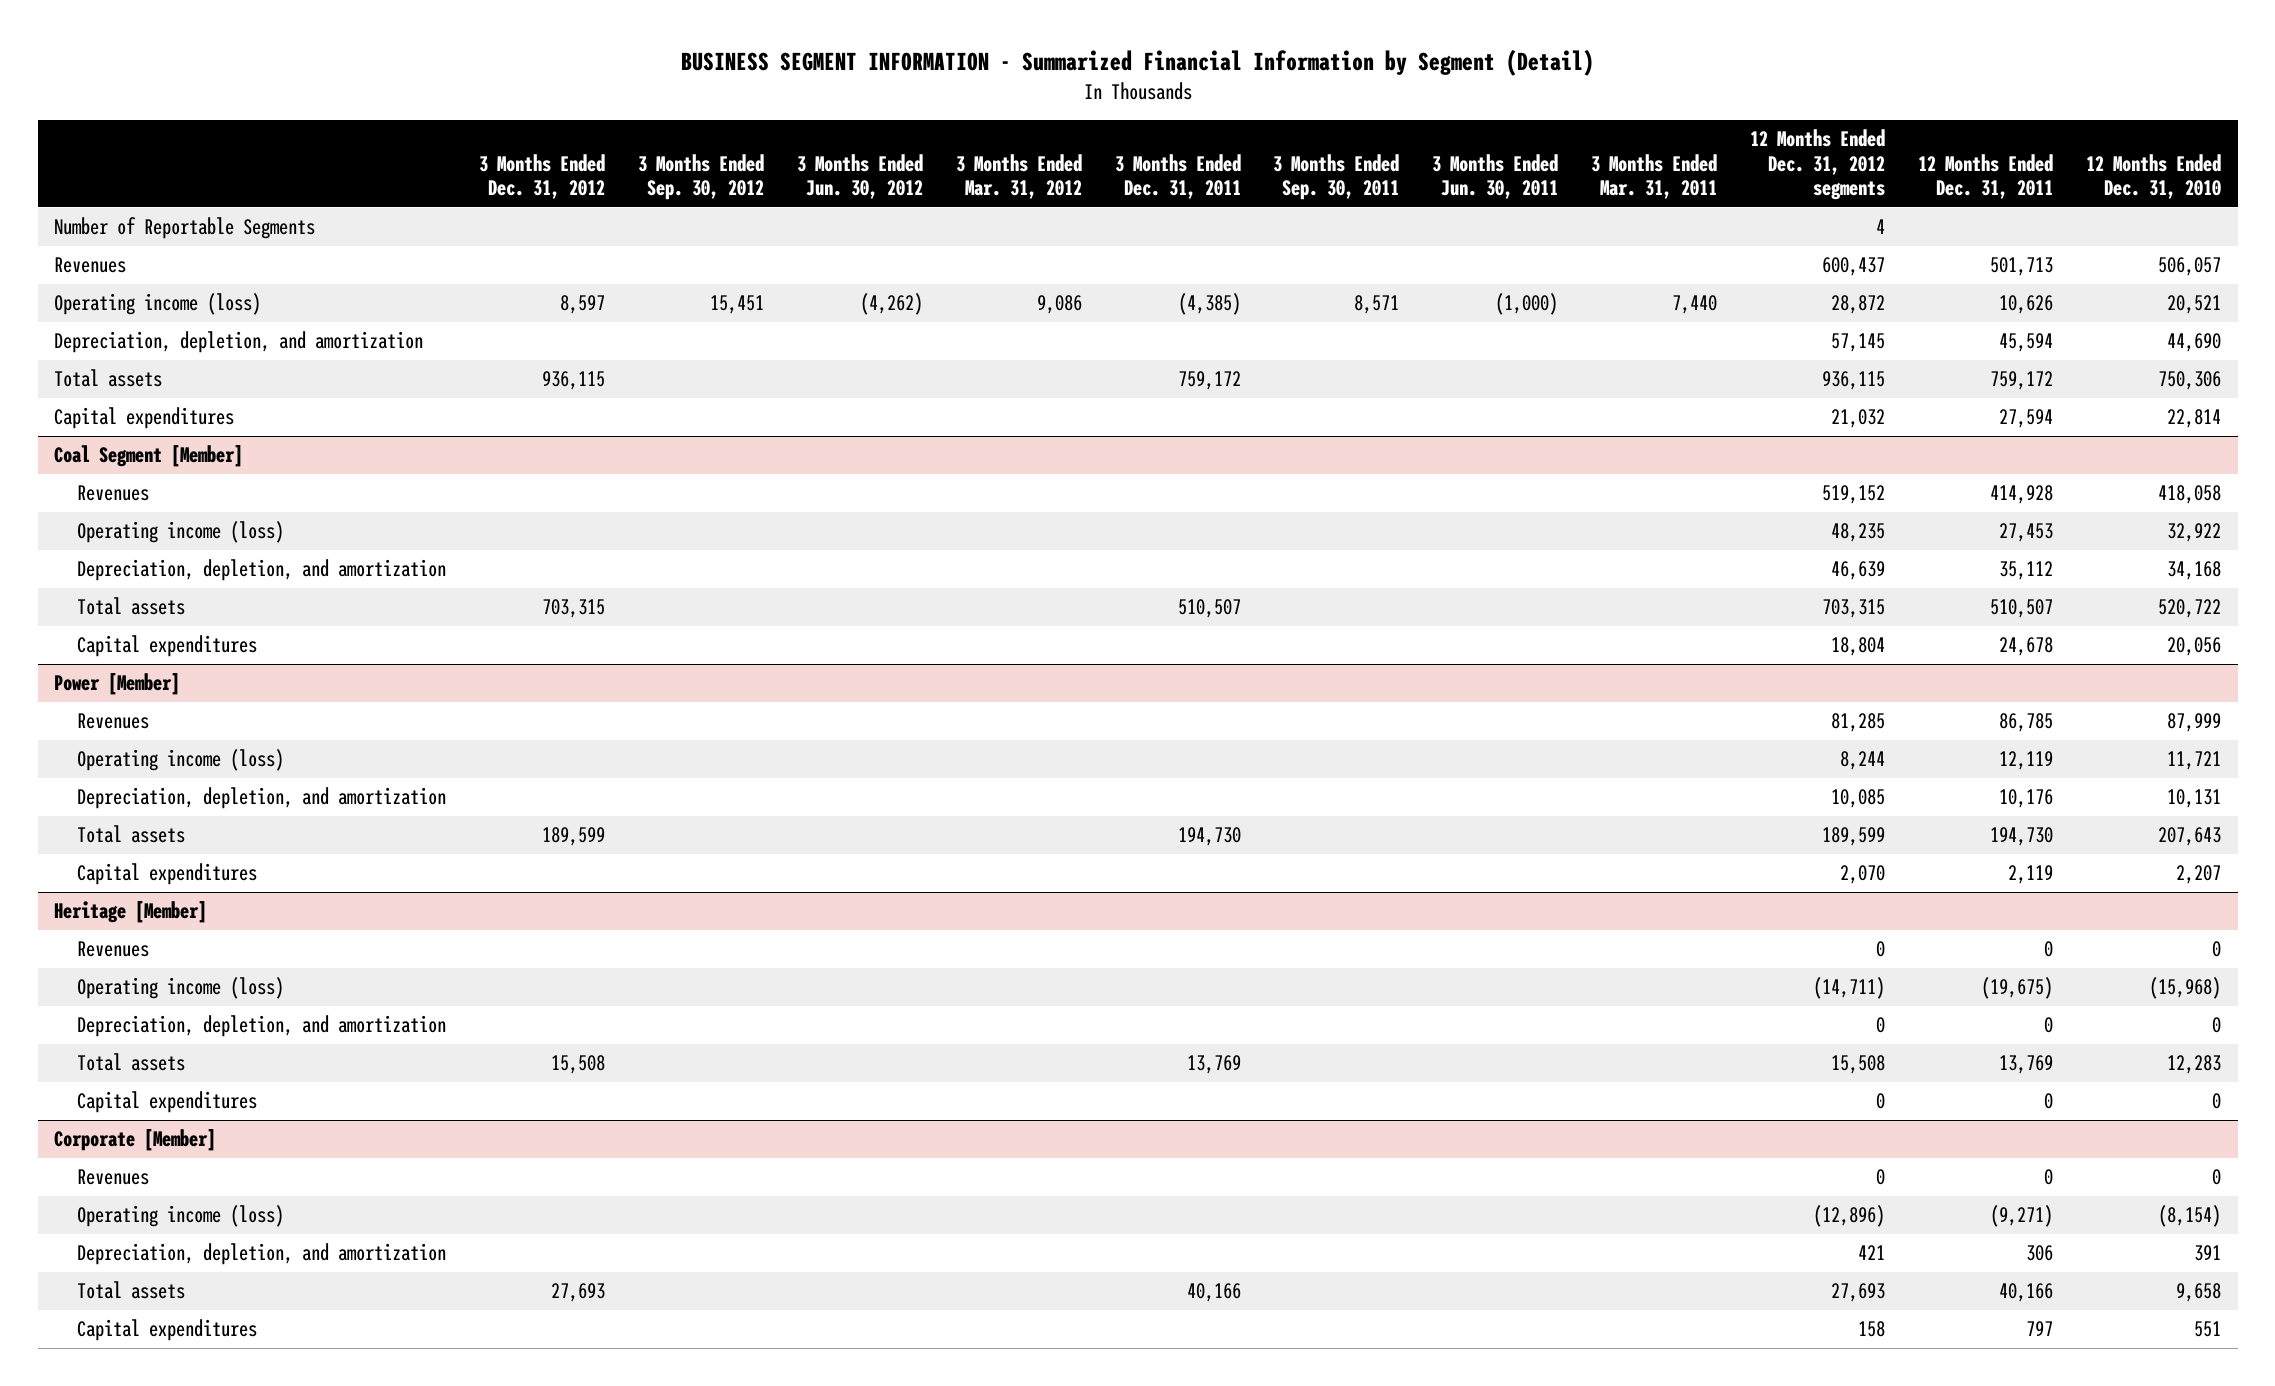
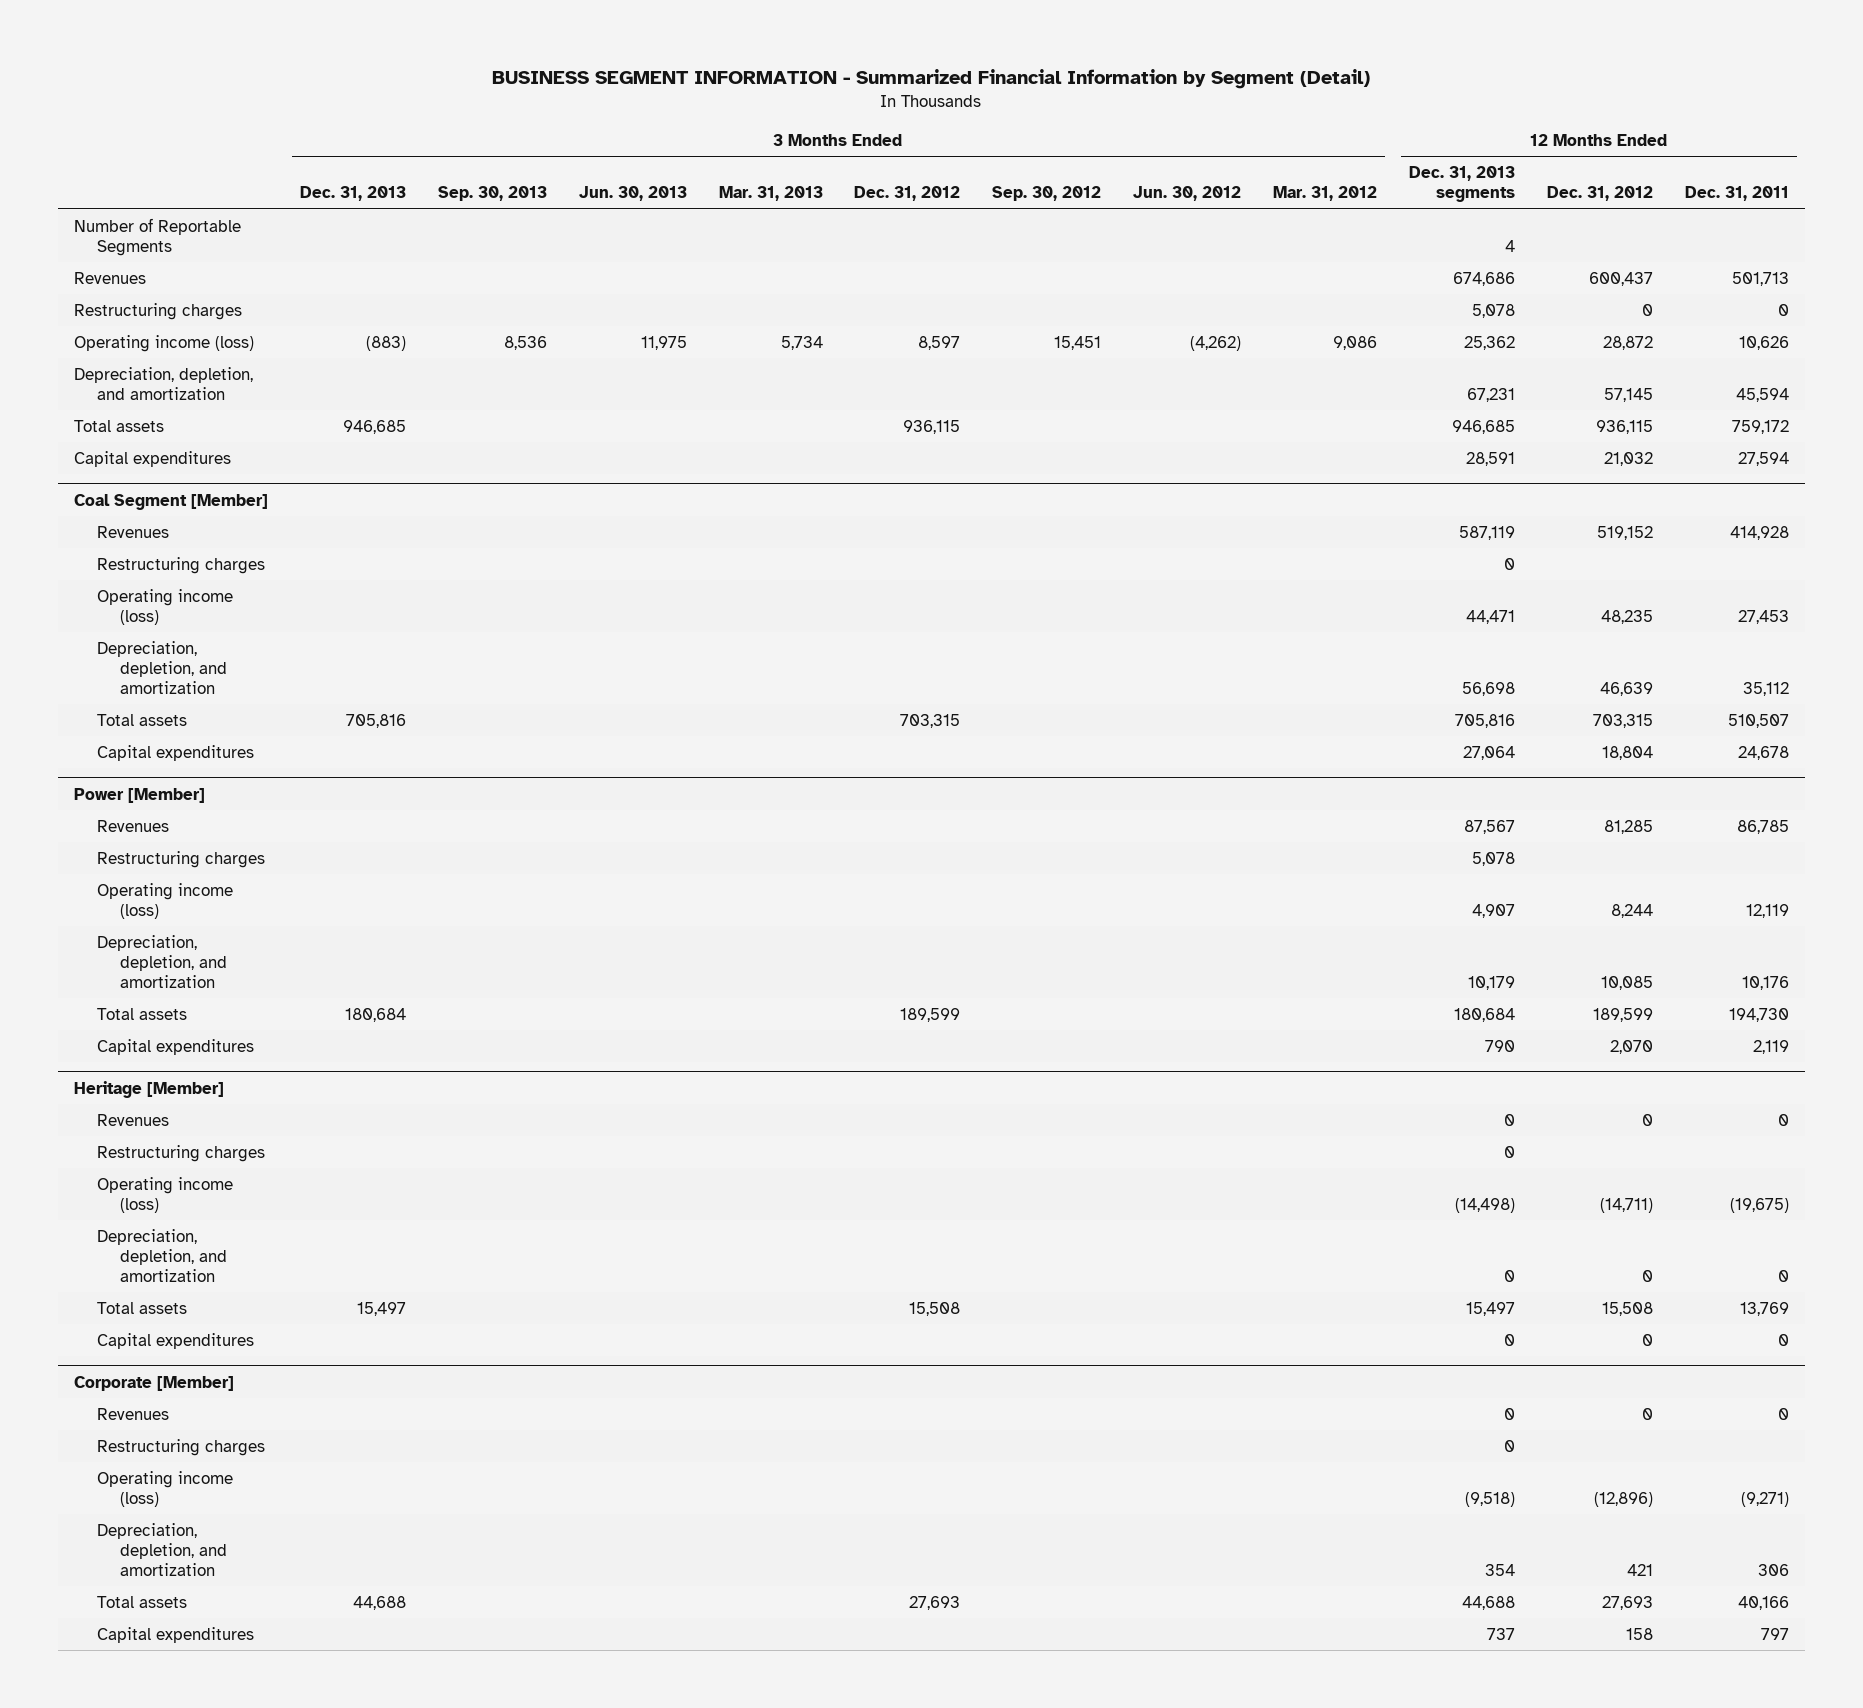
- | 3 Months Ended Dec. 31, 2012 | 3 Months Ended Sep. 30, 2012 | 3 Months Ended Jun. 30, 2012 | 3 Months Ended Mar. 31, 2012 | 3 Months Ended Dec. 31, 2011 | 3 Months Ended Sep. 30, 2011 | 3 Months Ended Jun. 30, 2011 | 3 Months Ended Mar. 31, 2011 | 12 Months Ended Dec. 31, 2012 segments | 12 Months Ended Dec. 31, 2011 | 12 Months Ended Dec. 31, 2010
+ | 3 Months Ended Dec. 31, 2013 | 3 Months Ended Sep. 30, 2013 | 3 Months Ended Jun. 30, 2013 | 3 Months Ended Mar. 31, 2013 | 3 Months Ended Dec. 31, 2012 | 3 Months Ended Sep. 30, 2012 | 3 Months Ended Jun. 30, 2012 | 3 Months Ended Mar. 31, 2012 | 12 Months Ended Dec. 31, 2013 segments | 12 Months Ended Dec. 31, 2012 | 12 Months Ended Dec. 31, 2011
+ Restructuring charges | | | | | | | | | 5,078 | 0 | 0
@ Coal Segment [Member]
+ Restructuring charges | | | | | | | | | 0 | |
@ Power [Member]
+ Restructuring charges | | | | | | | | | 5,078 | |
@ Heritage [Member]
+ Restructuring charges | | | | | | | | | 0 | |
@ Corporate [Member]
+ Restructuring charges | | | | | | | | | 0 | |

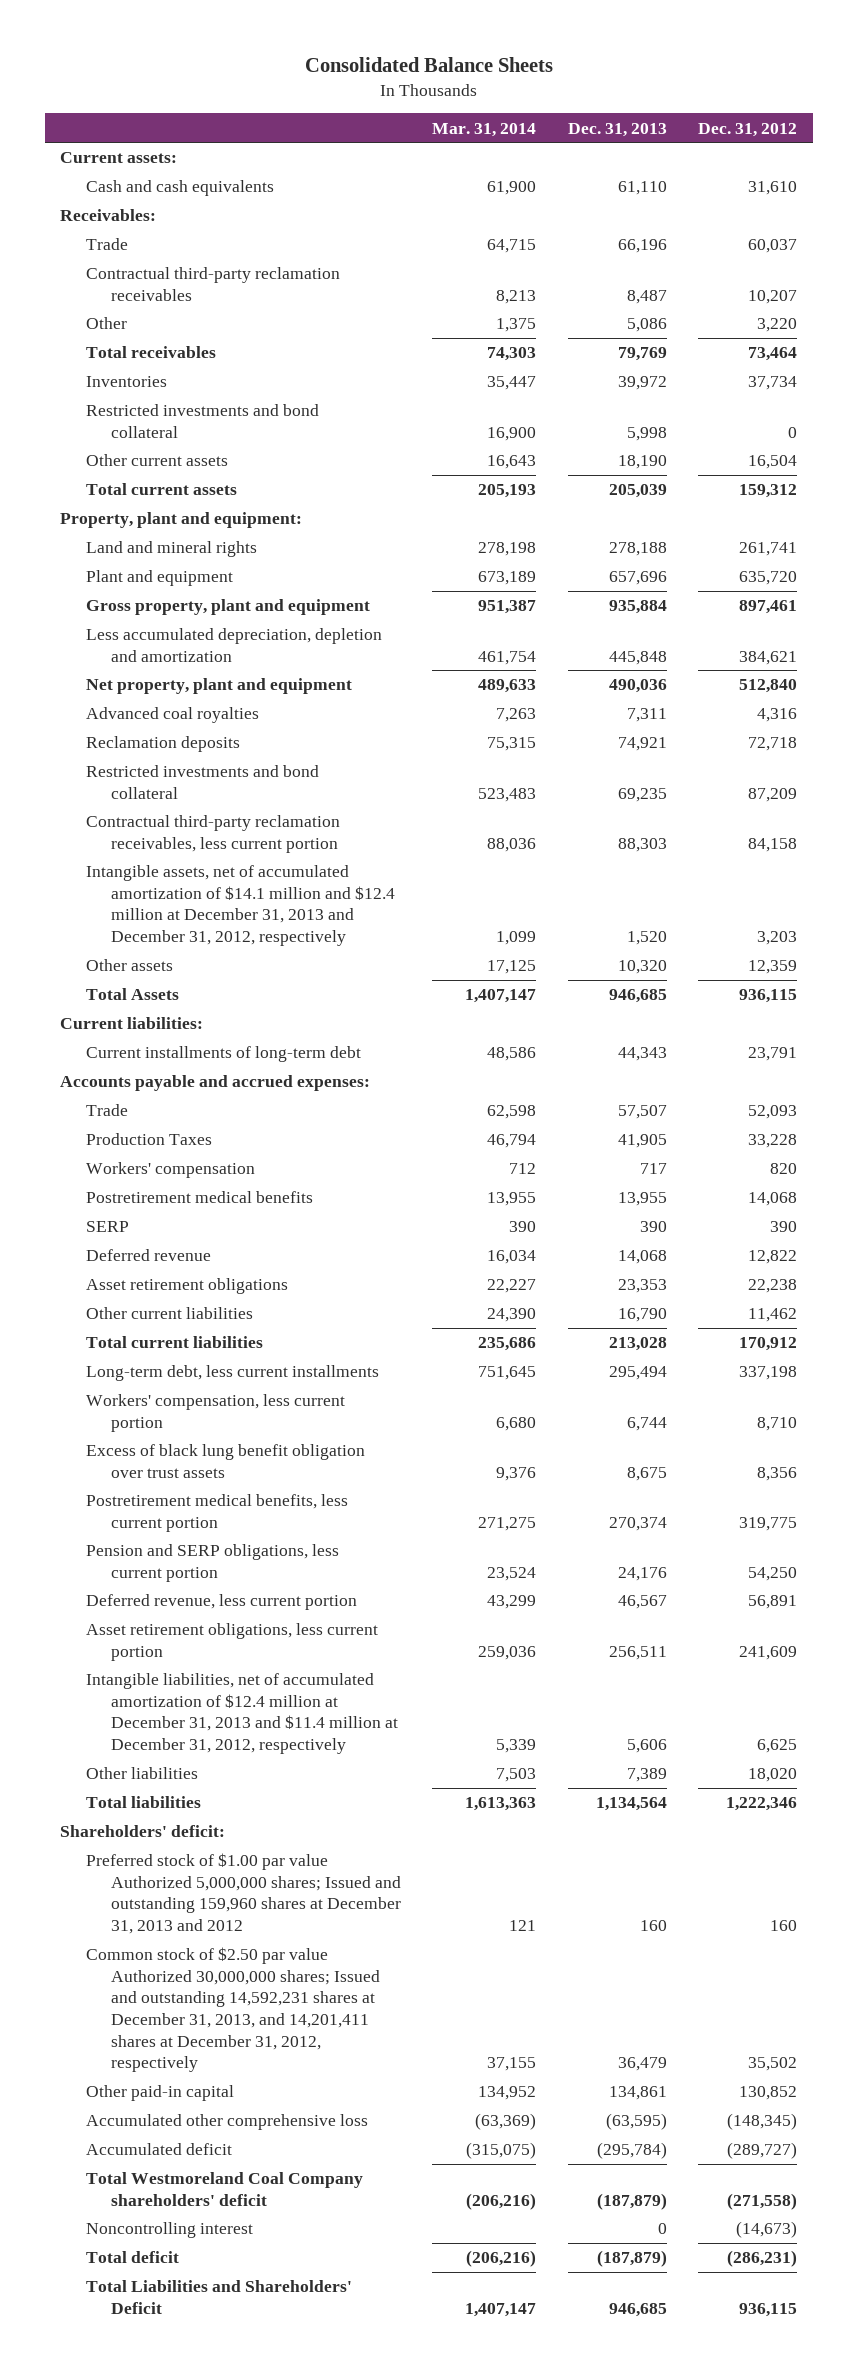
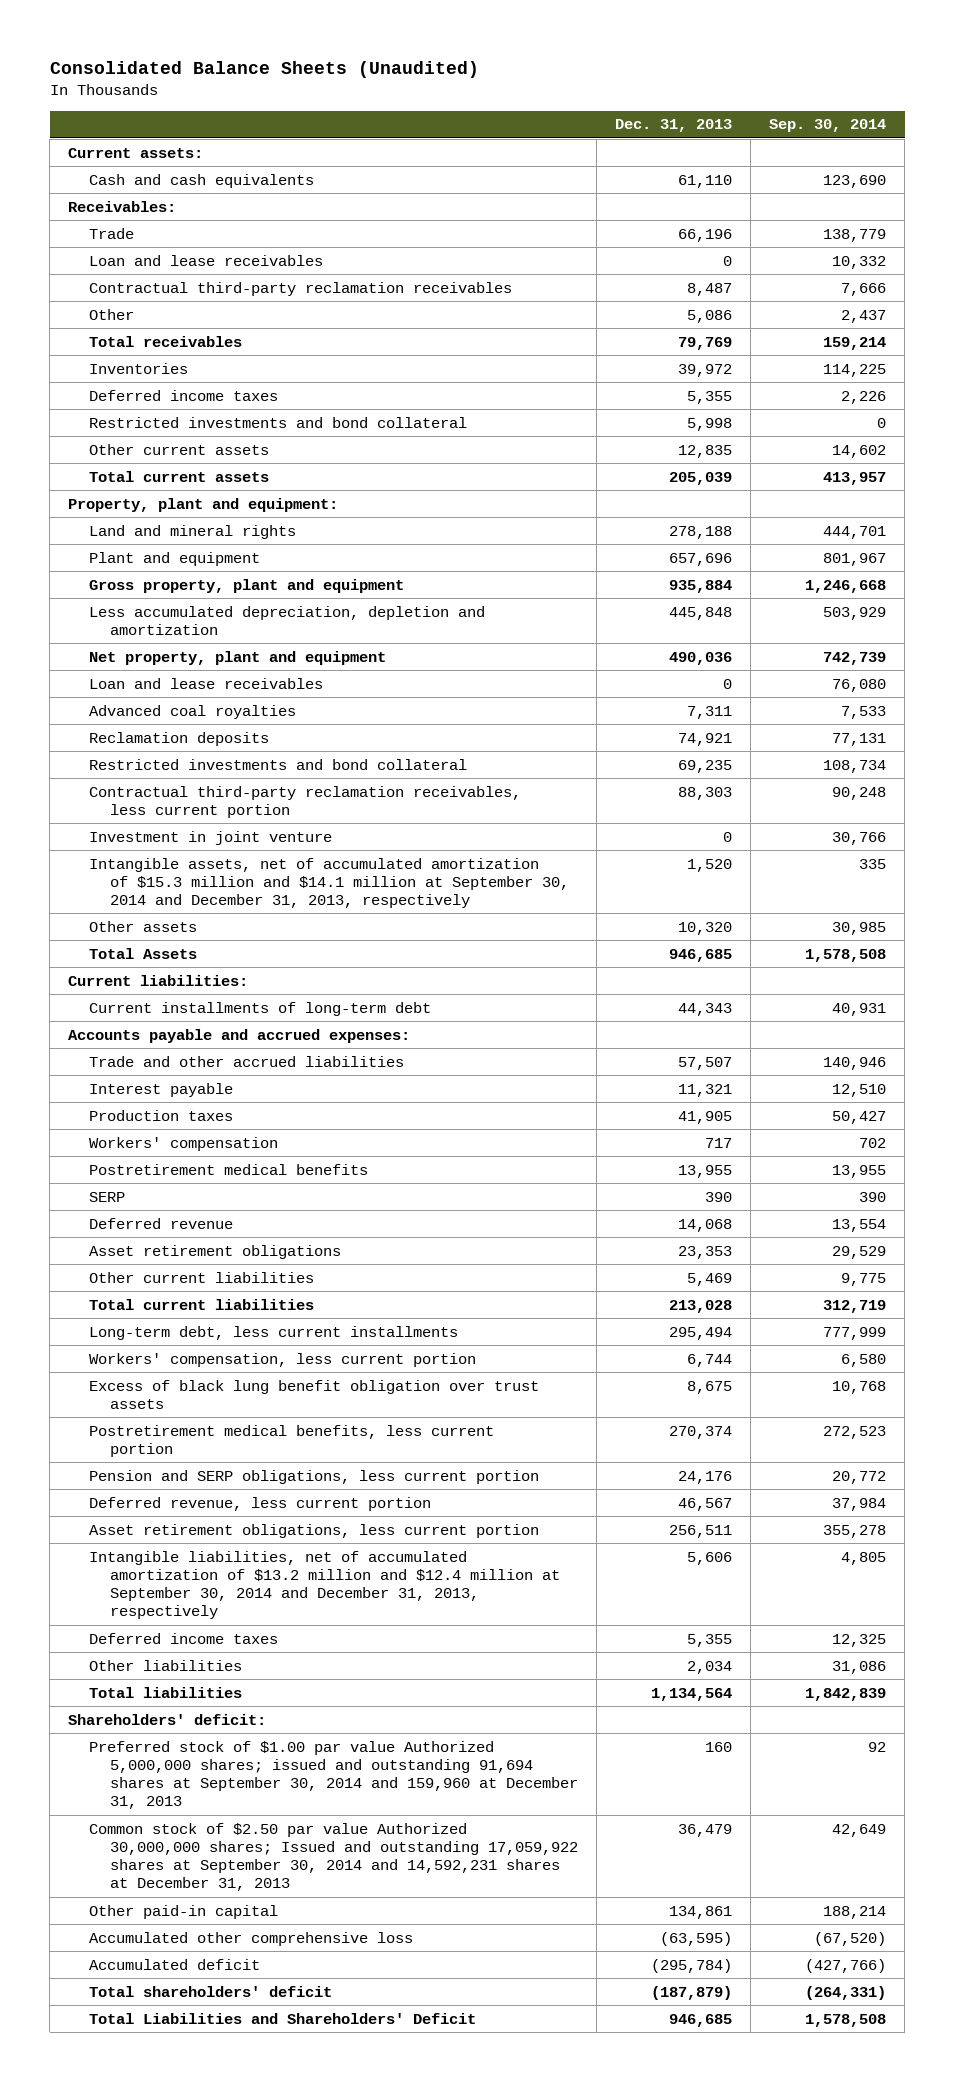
- Consolidated Balance Sheets
+ Consolidated Balance Sheets (Unaudited)
- | Mar. 31, 2014 | Dec. 31, 2013 | Dec. 31, 2012
+ | Dec. 31, 2013 | Sep. 30, 2014
+ Loan and lease receivables | 0 | 10,332
+ Deferred income taxes | 5,355 | 2,226
- Other current assets | 16,643 | 18,190 | 16,504
+ Other current assets | 12,835 | 14,602
+ Loan and lease receivables | 0 | 76,080
- Intangible assets, net of accumulated amortization of $14.1 million and $12.4 million at December 31, 2013 and December 31, 2012, respectively | 1,099 | 1,520 | 3,203
+ Investment in joint venture | 0 | 30,766
+ Intangible assets, net of accumulated amortization of $15.3 million and $14.1 million at September 30, 2014 and December 31, 2013, respectively | 1,520 | 335
- Trade | 62,598 | 57,507 | 52,093
- Production Taxes | 46,794 | 41,905 | 33,228
+ Trade and other accrued liabilities | 57,507 | 140,946
+ Interest payable | 11,321 | 12,510
+ Production taxes | 41,905 | 50,427
- Other current liabilities | 24,390 | 16,790 | 11,462
+ Other current liabilities | 5,469 | 9,775
- Intangible liabilities, net of accumulated amortization of $12.4 million at December 31, 2013 and $11.4 million at December 31, 2012, respectively | 5,339 | 5,606 | 6,625
- Other liabilities | 7,503 | 7,389 | 18,020
+ Intangible liabilities, net of accumulated amortization of $13.2 million and $12.4 million at September 30, 2014 and December 31, 2013, respectively | 5,606 | 4,805
+ Deferred income taxes | 5,355 | 12,325
+ Other liabilities | 2,034 | 31,086
- Preferred stock of $1.00 par value Authorized 5,000,000 shares; Issued and outstanding 159,960 shares at December 31, 2013 and 2012 | 121 | 160 | 160
- Common stock of $2.50 par value Authorized 30,000,000 shares; Issued and outstanding 14,592,231 shares at December 31, 2013, and 14,201,411 shares at December 31, 2012, respectively | 37,155 | 36,479 | 35,502
+ Preferred stock of $1.00 par value Authorized 5,000,000 shares; issued and outstanding 91,694 shares at September 30, 2014 and 159,960 at December 31, 2013 | 160 | 92
+ Common stock of $2.50 par value Authorized 30,000,000 shares; Issued and outstanding 17,059,922 shares at September 30, 2014 and 14,592,231 shares at December 31, 2013 | 36,479 | 42,649
- Total Westmoreland Coal Company shareholders' deficit | (206,216) | (187,879) | (271,558)
- Noncontrolling interest | | 0 | (14,673)
- Total deficit | (206,216) | (187,879) | (286,231)
+ Total shareholders' deficit | (187,879) | (264,331)

